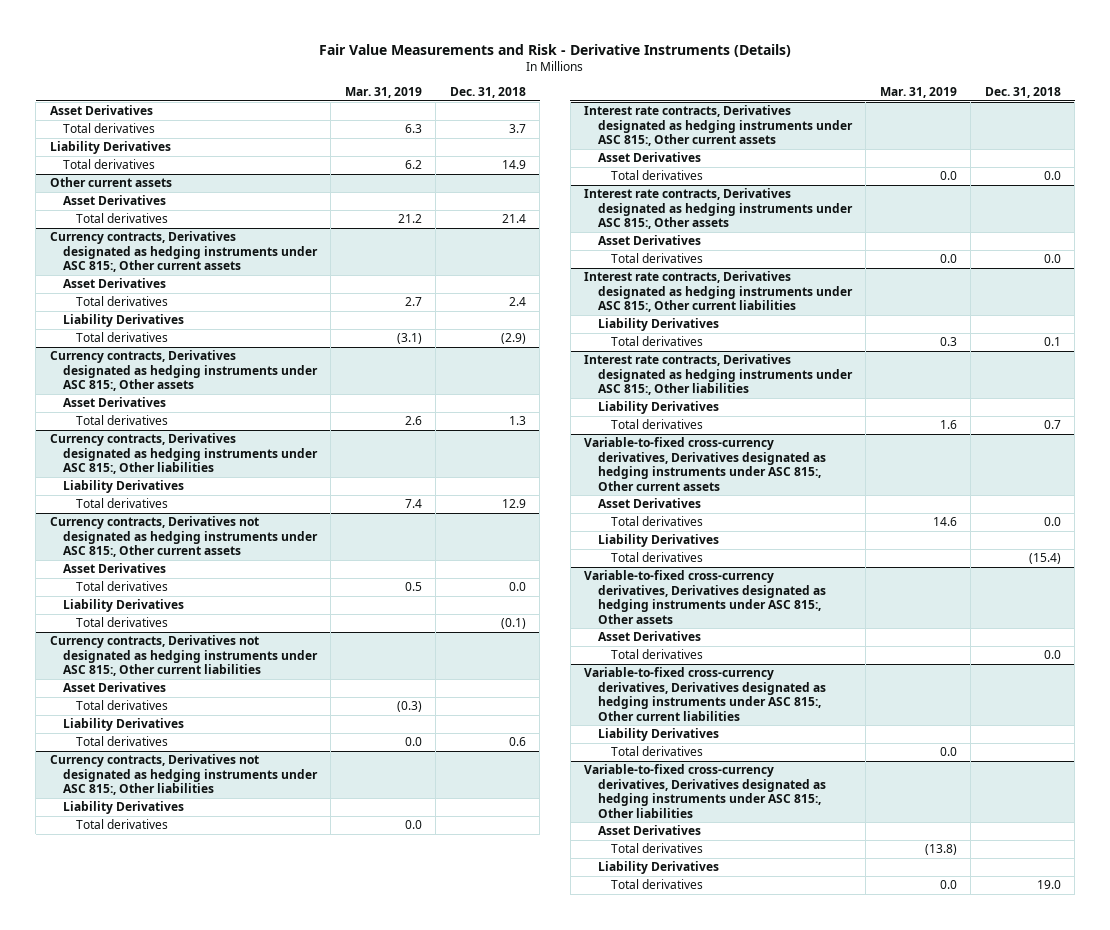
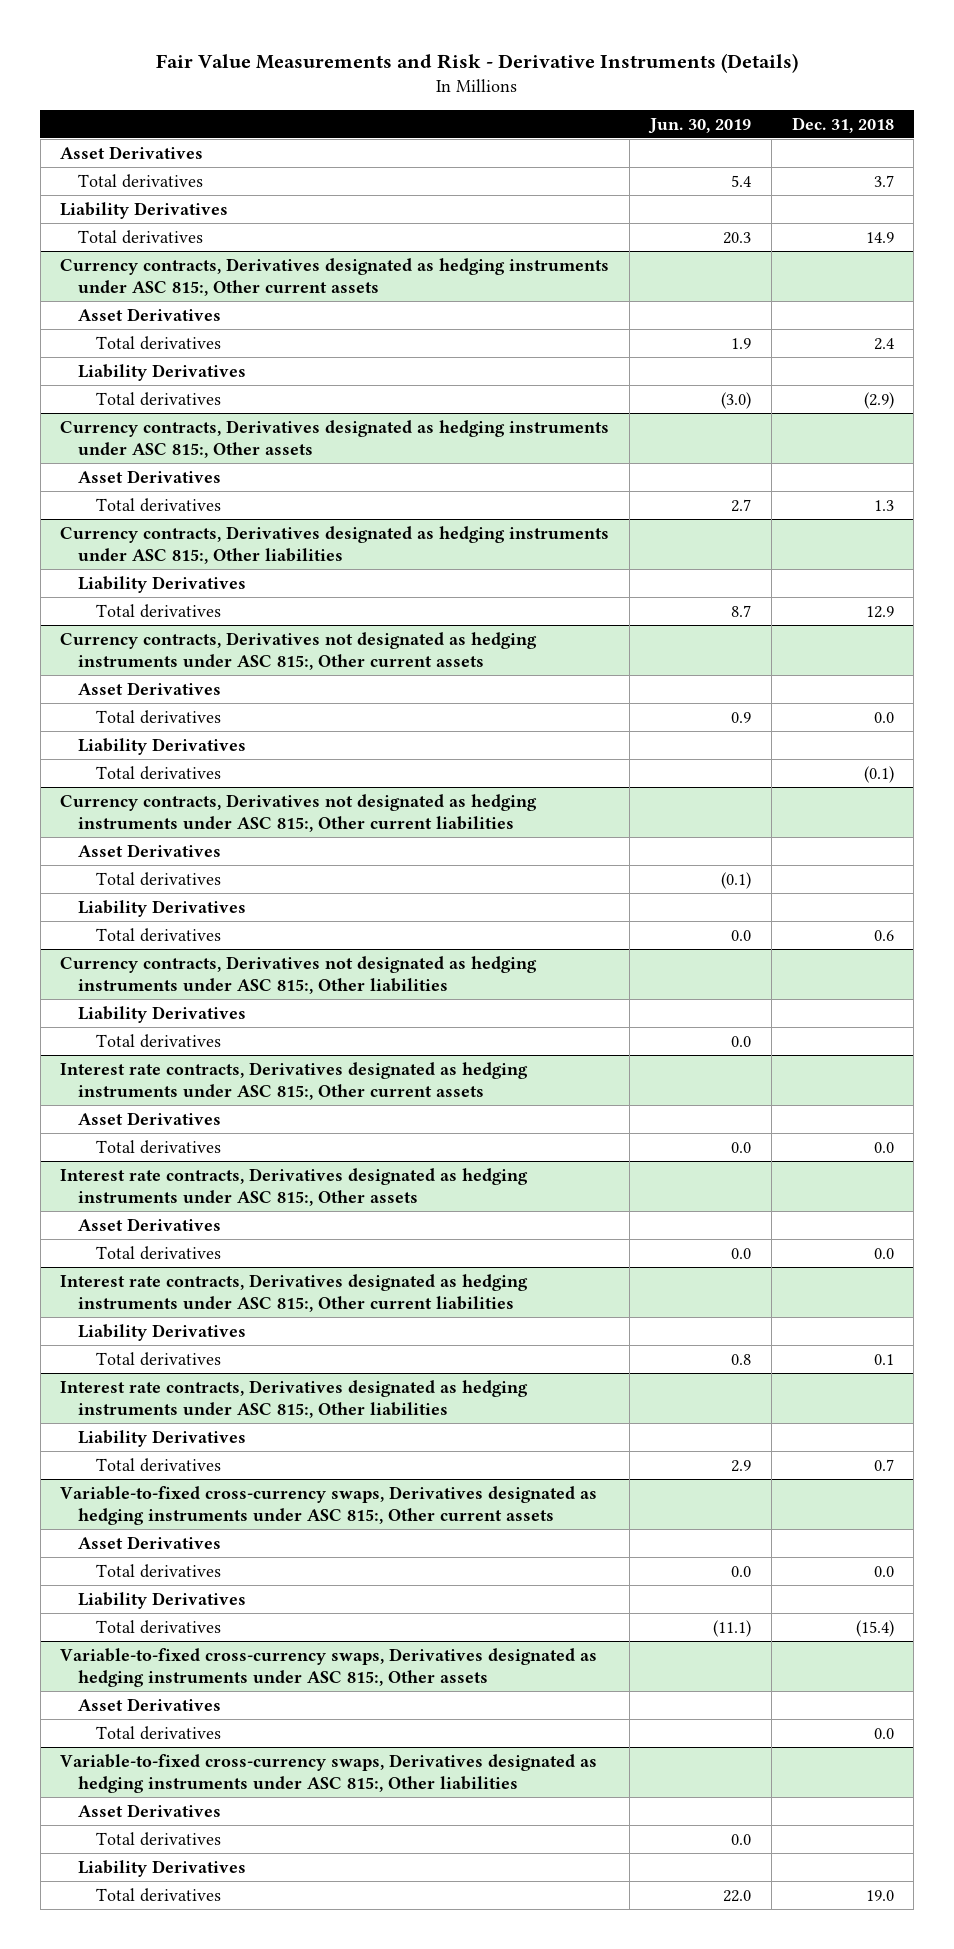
- | Mar. 31, 2019 | Dec. 31, 2018
+ | Jun. 30, 2019 | Dec. 31, 2018
- Other current assets
- Asset Derivatives
- Total derivatives | 21.2 | 21.4
- Variable-to-fixed cross-currency derivatives, Derivatives designated as hedging instruments under ASC 815:, Other current assets
+ Variable-to-fixed cross-currency swaps, Derivatives designated as hedging instruments under ASC 815:, Other current assets
- Variable-to-fixed cross-currency derivatives, Derivatives designated as hedging instruments under ASC 815:, Other assets
+ Variable-to-fixed cross-currency swaps, Derivatives designated as hedging instruments under ASC 815:, Other assets
- Variable-to-fixed cross-currency derivatives, Derivatives designated as hedging instruments under ASC 815:, Other current liabilities
- Liability Derivatives
- Total derivatives | 0.0 |
- Variable-to-fixed cross-currency derivatives, Derivatives designated as hedging instruments under ASC 815:, Other liabilities
+ Variable-to-fixed cross-currency swaps, Derivatives designated as hedging instruments under ASC 815:, Other liabilities

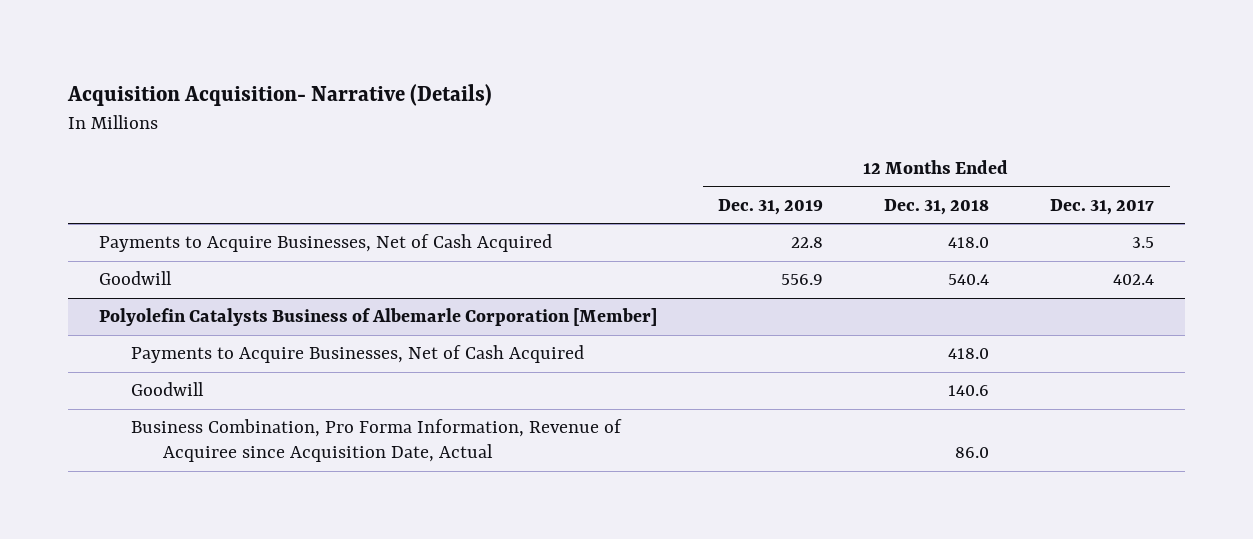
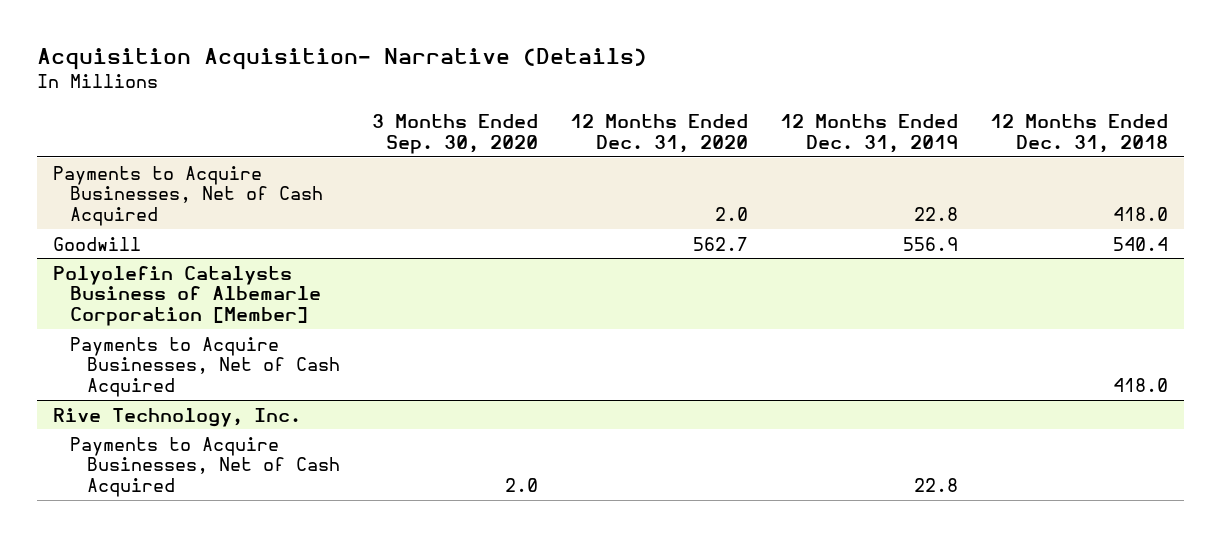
- | 12 Months Ended Dec. 31, 2019 | 12 Months Ended Dec. 31, 2018 | 12 Months Ended Dec. 31, 2017
+ | 3 Months Ended Sep. 30, 2020 | 12 Months Ended Dec. 31, 2020 | 12 Months Ended Dec. 31, 2019 | 12 Months Ended Dec. 31, 2018
@ Polyolefin Catalysts Business of Albemarle Corporation [Member]
- Goodwill | | 140.6 |
- Business Combination, Pro Forma Information, Revenue of Acquiree since Acquisition Date, Actual | | 86.0 |
+ Rive Technology, Inc.
+ Payments to Acquire Businesses, Net of Cash Acquired | 2.0 | | 22.8 |

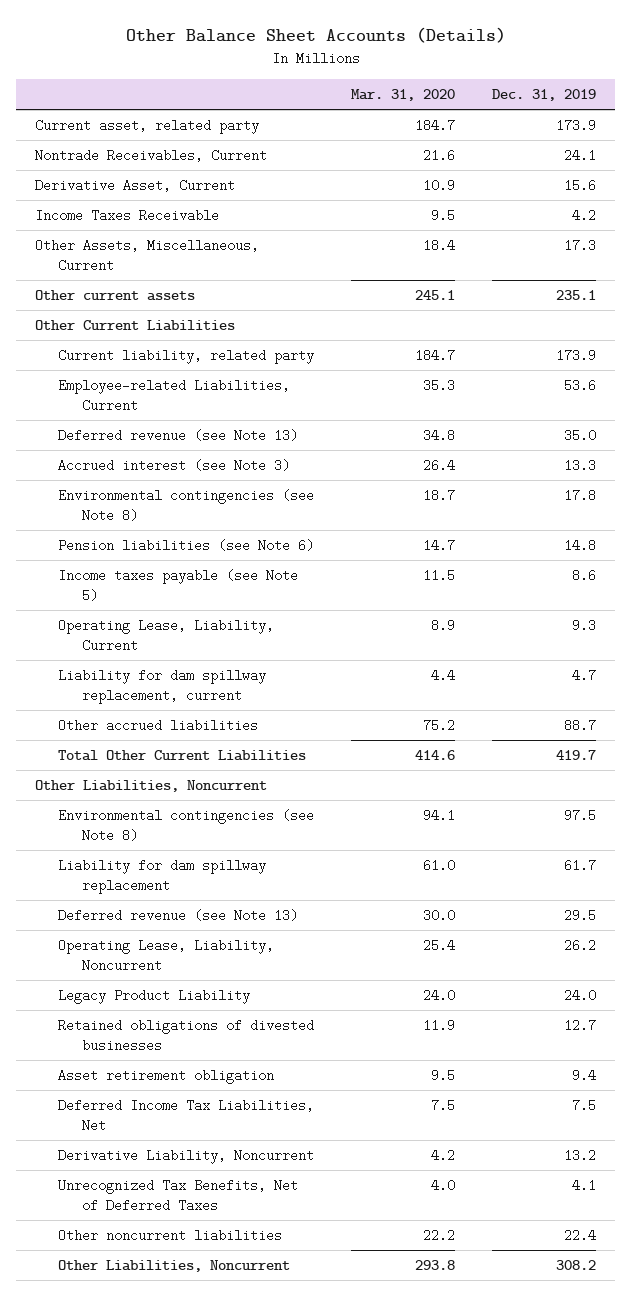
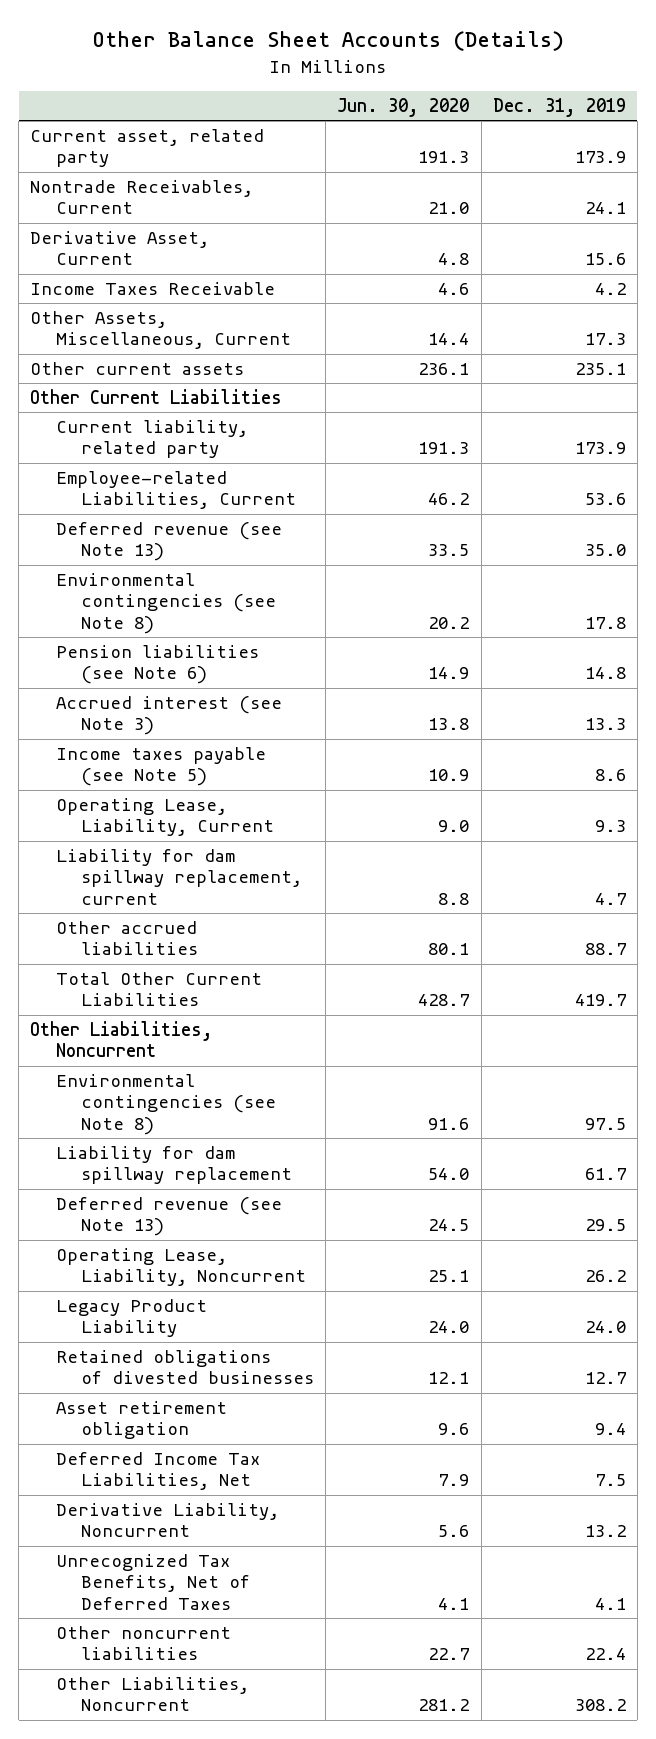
- | Mar. 31, 2020 | Dec. 31, 2019
+ | Jun. 30, 2020 | Dec. 31, 2019
moved down: Accrued interest (see Note 3) | 13.8 | 13.3

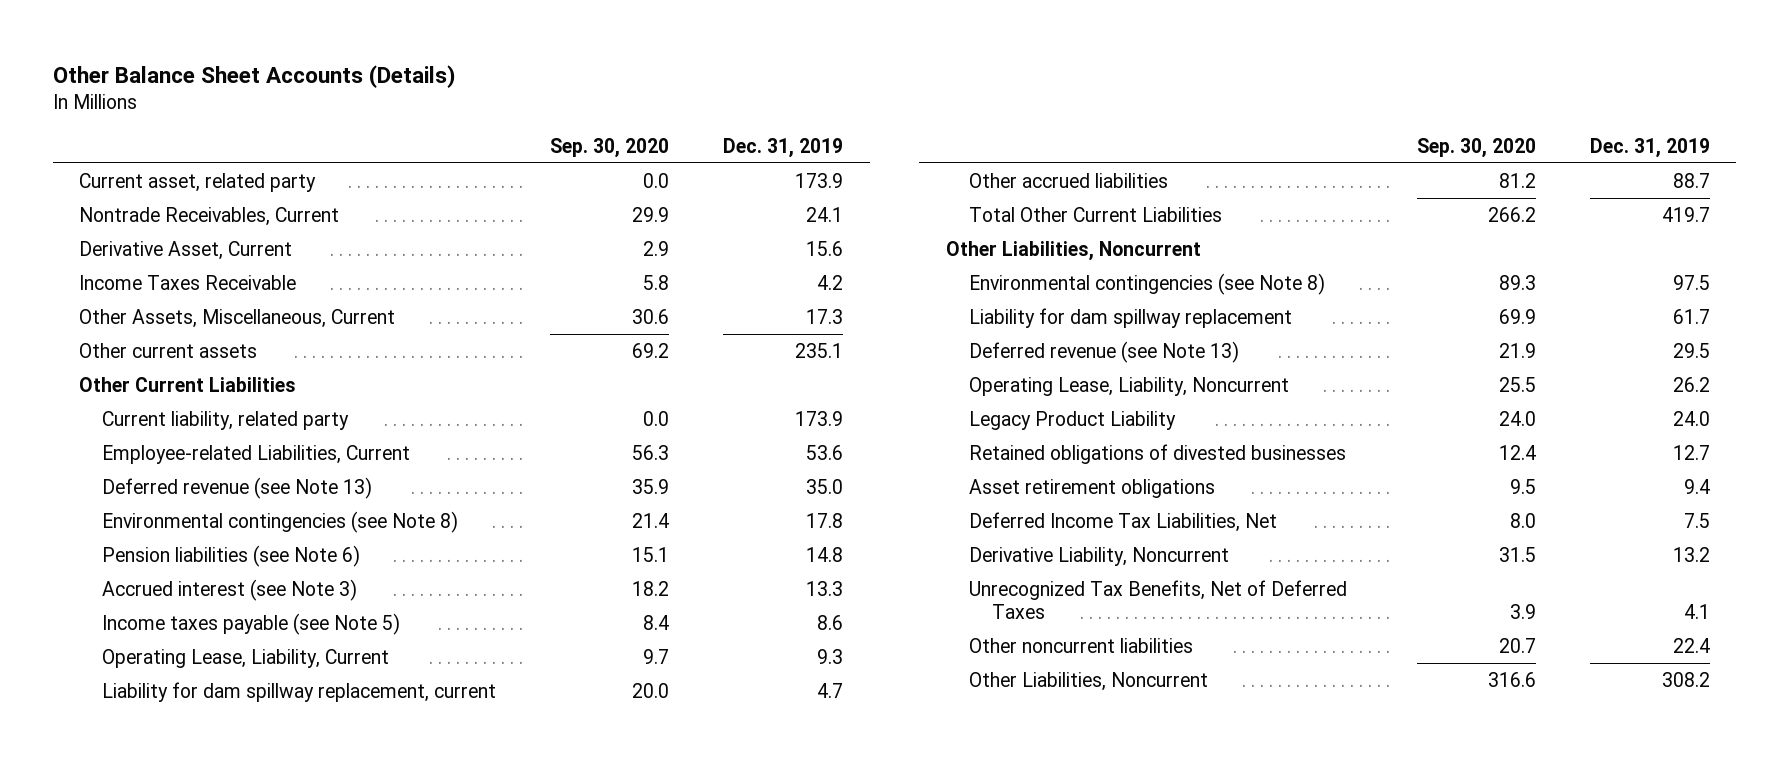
- | Jun. 30, 2020 | Dec. 31, 2019
+ | Sep. 30, 2020 | Dec. 31, 2019
- Asset retirement obligation | 9.6 | 9.4
+ Asset retirement obligations | 9.5 | 9.4

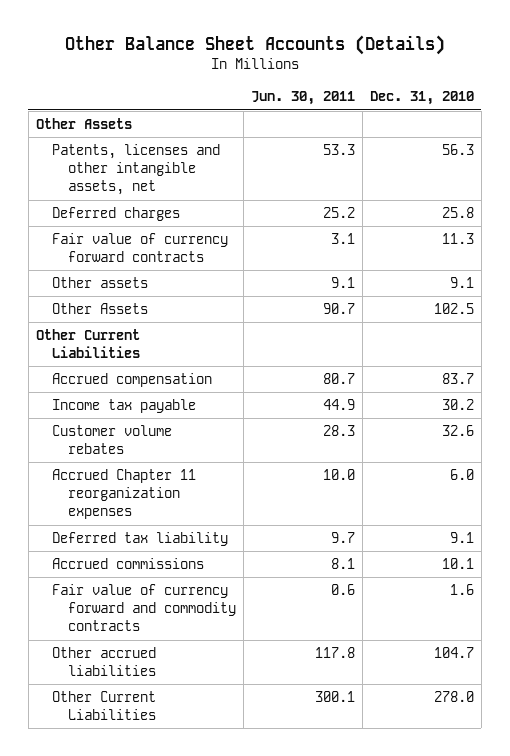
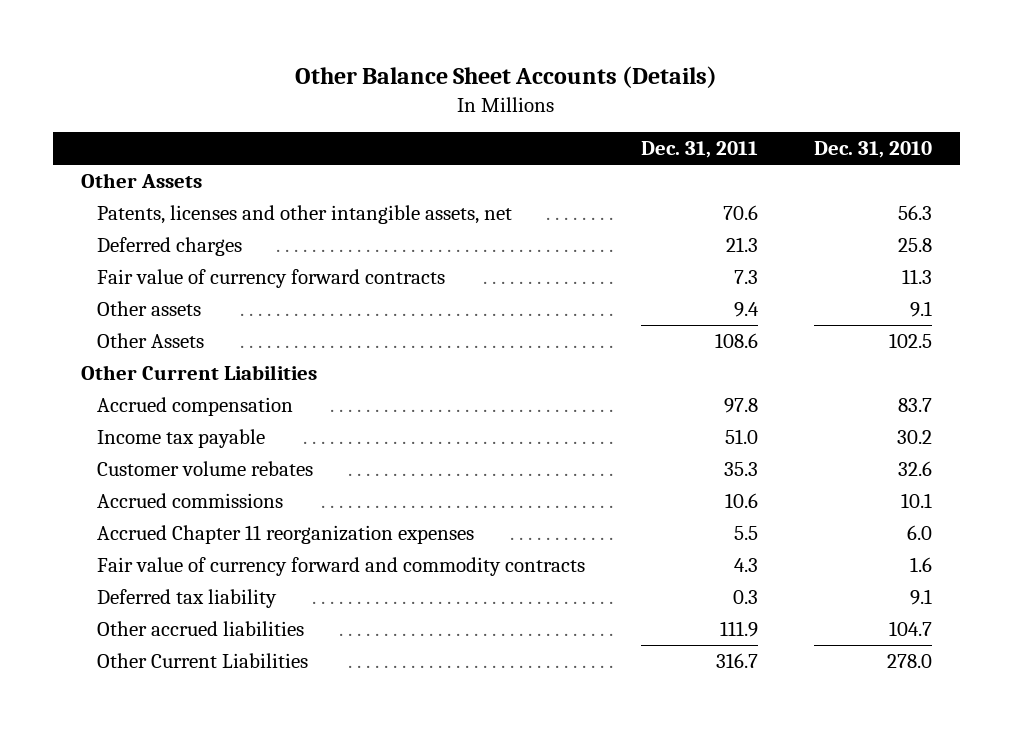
- | Jun. 30, 2011 | Dec. 31, 2010
+ | Dec. 31, 2011 | Dec. 31, 2010
moved down: Accrued Chapter 11 reorganization expenses | 5.5 | 6.0
moved down: Deferred tax liability | 0.3 | 9.1

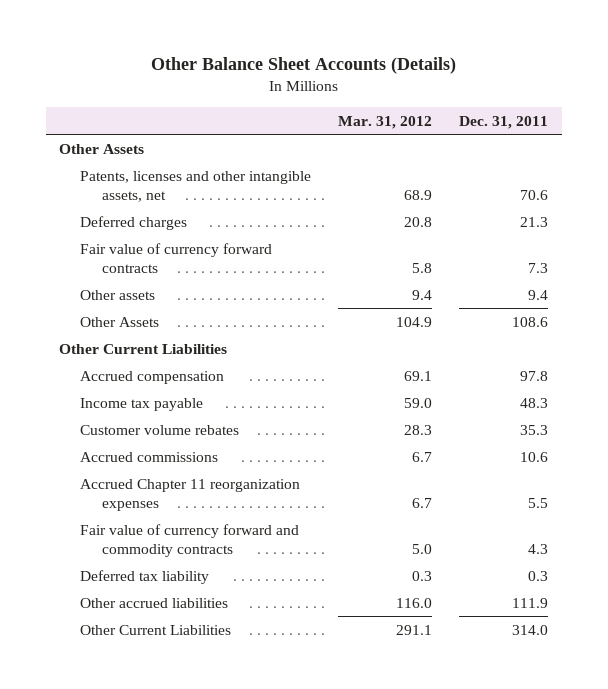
- | Dec. 31, 2011 | Dec. 31, 2010
+ | Mar. 31, 2012 | Dec. 31, 2011
- Income tax payable | 51.0 | 30.2
+ Income tax payable | 59.0 | 48.3
- Other Current Liabilities | 316.7 | 278.0
+ Other Current Liabilities | 291.1 | 314.0

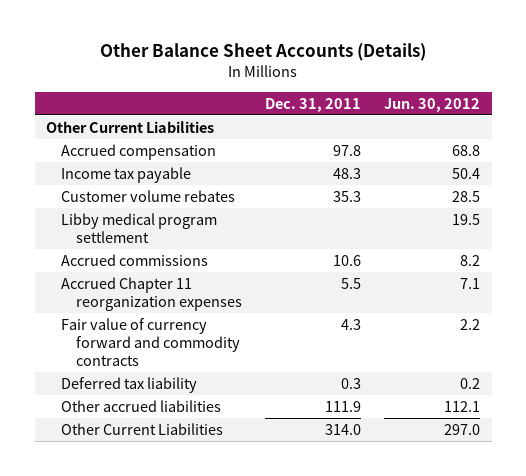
- | Mar. 31, 2012 | Dec. 31, 2011
+ | Dec. 31, 2011 | Jun. 30, 2012
- Other Assets
- Patents, licenses and other intangible assets, net | 68.9 | 70.6
- Deferred charges | 20.8 | 21.3
- Fair value of currency forward contracts | 5.8 | 7.3
- Other assets | 9.4 | 9.4
- Other Assets | 104.9 | 108.6
+ Libby medical program settlement | | 19.5

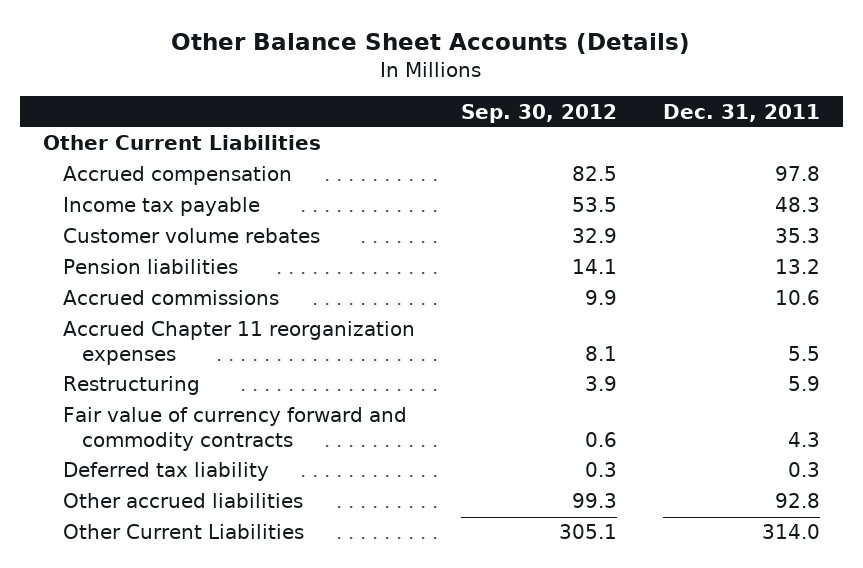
- | Dec. 31, 2011 | Jun. 30, 2012
+ | Sep. 30, 2012 | Dec. 31, 2011
- Libby medical program settlement | | 19.5
+ Pension liabilities | 14.1 | 13.2
+ Restructuring | 3.9 | 5.9
- Other accrued liabilities | 111.9 | 112.1
+ Other accrued liabilities | 99.3 | 92.8

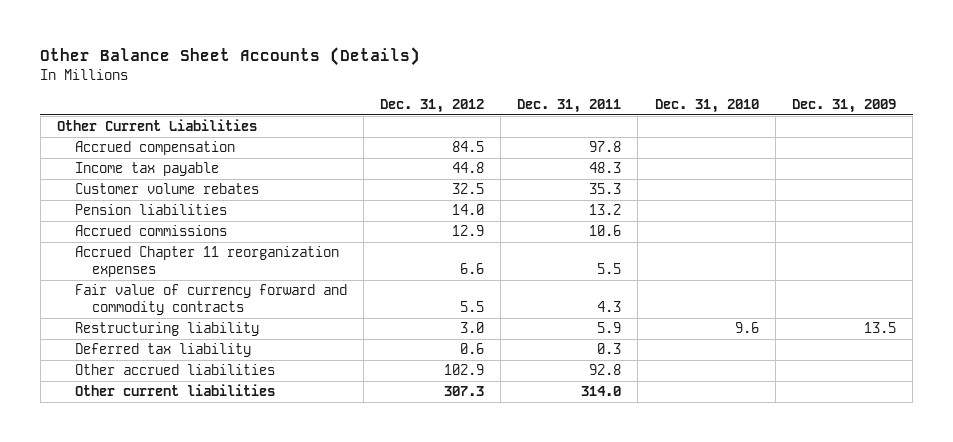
- | Sep. 30, 2012 | Dec. 31, 2011
+ | Dec. 31, 2012 | Dec. 31, 2011 | Dec. 31, 2010 | Dec. 31, 2009
- Restructuring | 3.9 | 5.9
+ Restructuring liability | 3.0 | 5.9 | 9.6 | 13.5
- Other Current Liabilities | 305.1 | 314.0
+ Other current liabilities | 307.3 | 314.0 | |

